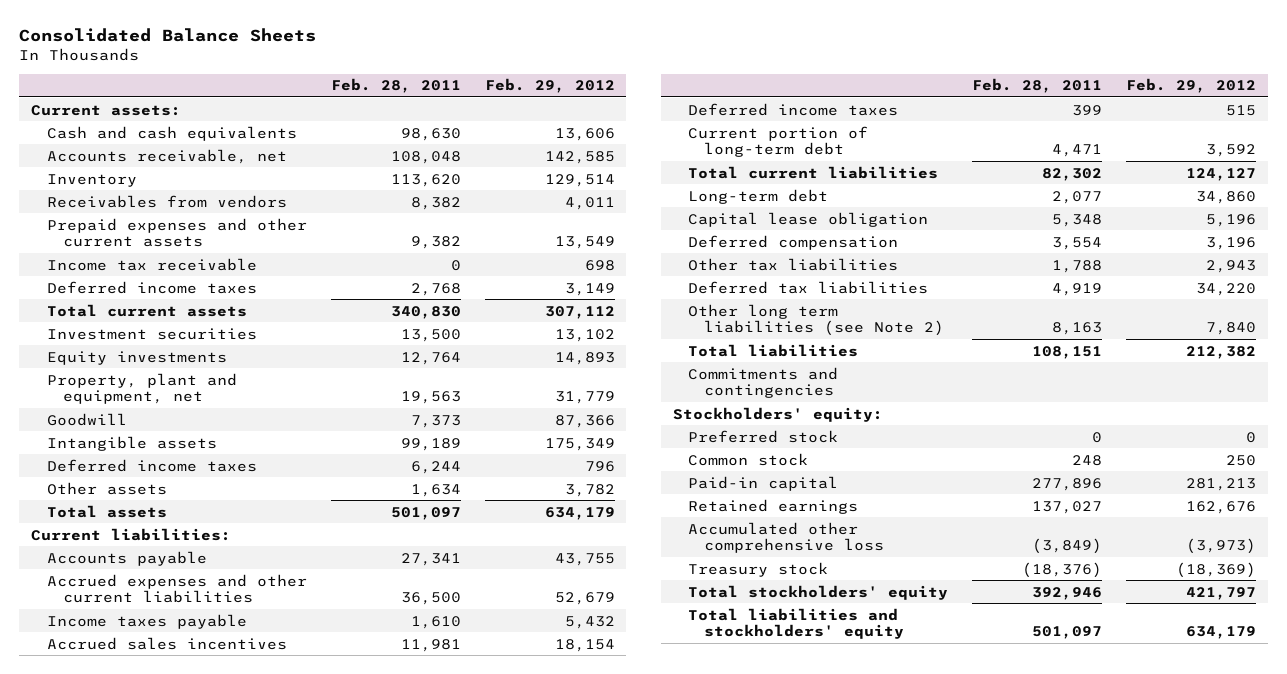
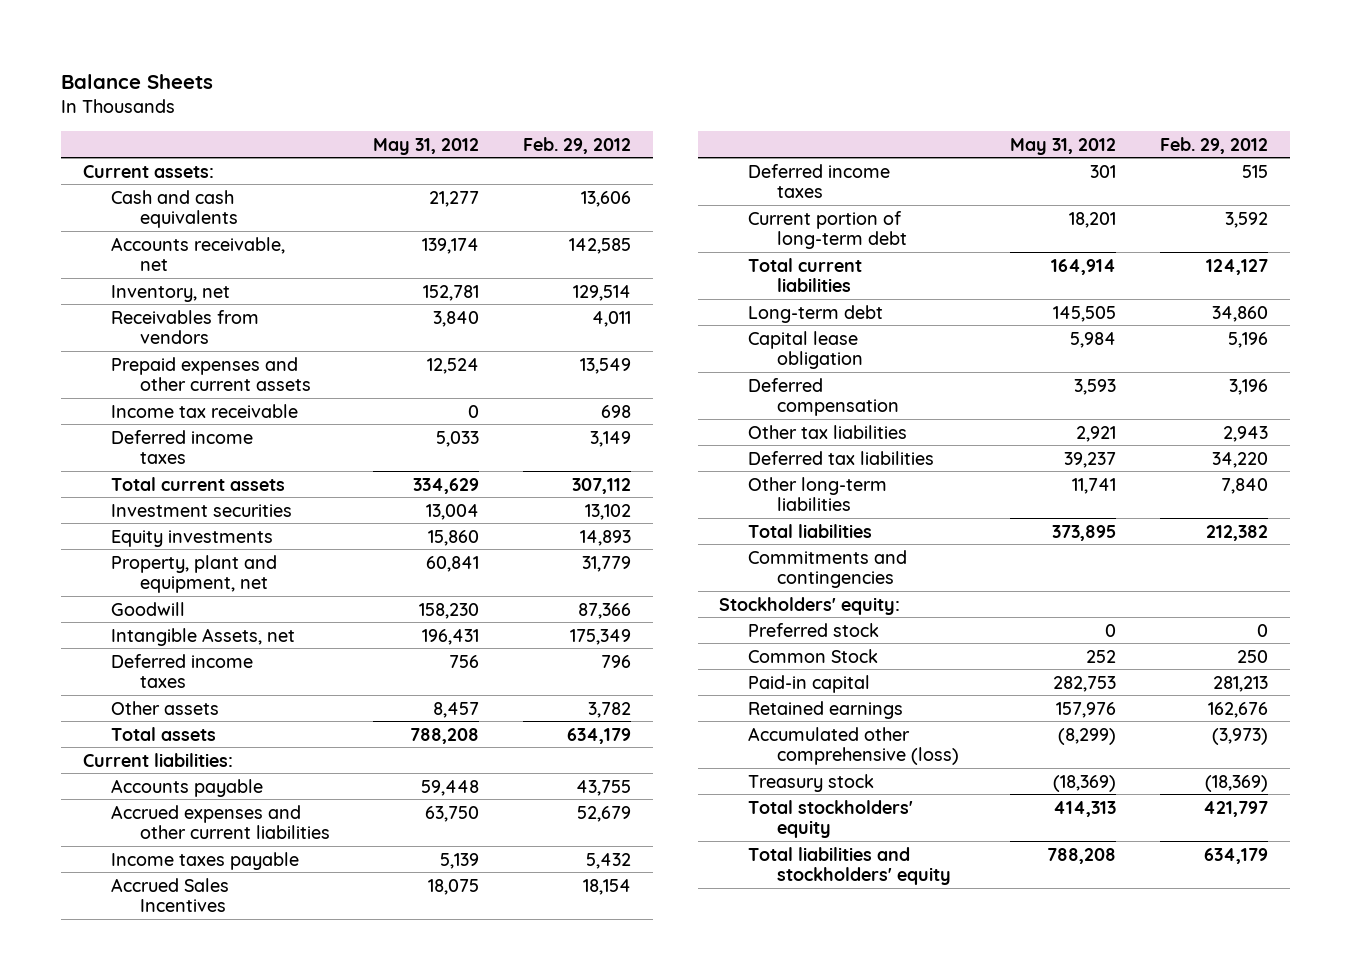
- Consolidated Balance Sheets
+ Balance Sheets
- | Feb. 28, 2011 | Feb. 29, 2012
+ | May 31, 2012 | Feb. 29, 2012
- Inventory | 113,620 | 129,514
+ Inventory, net | 152,781 | 129,514
- Intangible assets | 99,189 | 175,349
+ Intangible Assets, net | 196,431 | 175,349
- Accrued sales incentives | 11,981 | 18,154
+ Accrued Sales Incentives | 18,075 | 18,154
- Other long term liabilities (see Note 2) | 8,163 | 7,840
+ Other long-term liabilities | 11,741 | 7,840
- Common stock | 248 | 250
+ Common Stock | 252 | 250
- Accumulated other comprehensive loss | (3,849) | (3,973)
+ Accumulated other comprehensive (loss) | (8,299) | (3,973)

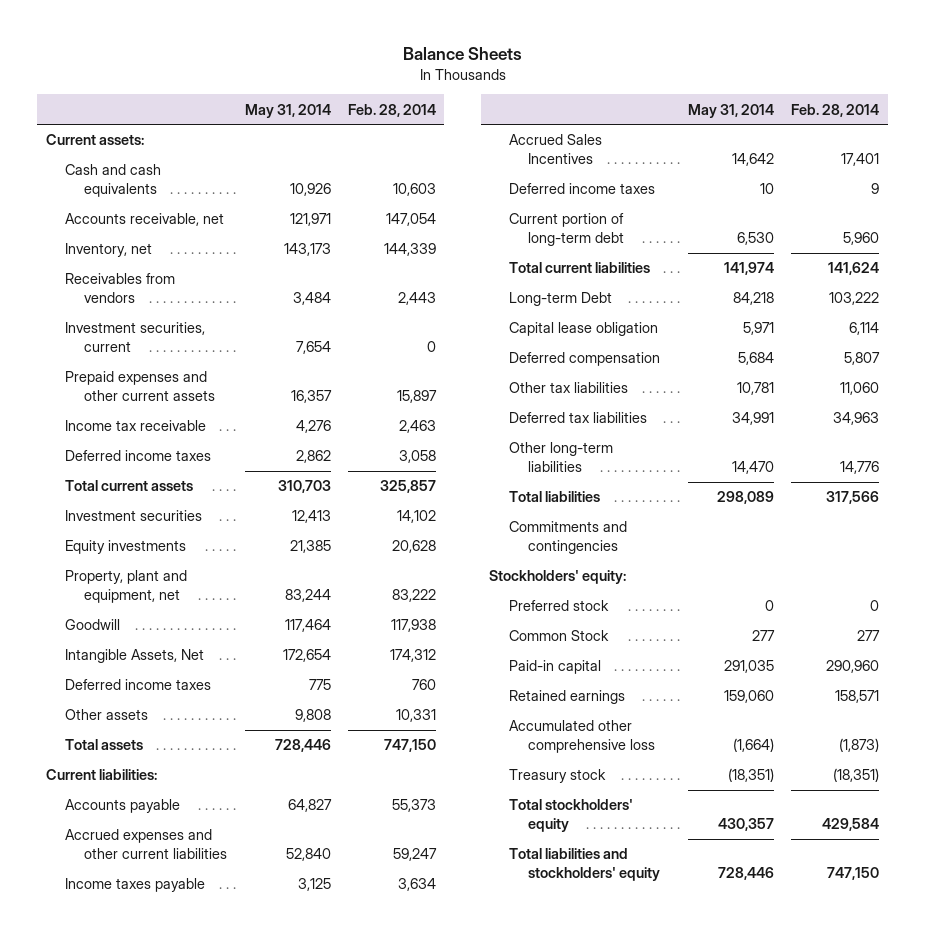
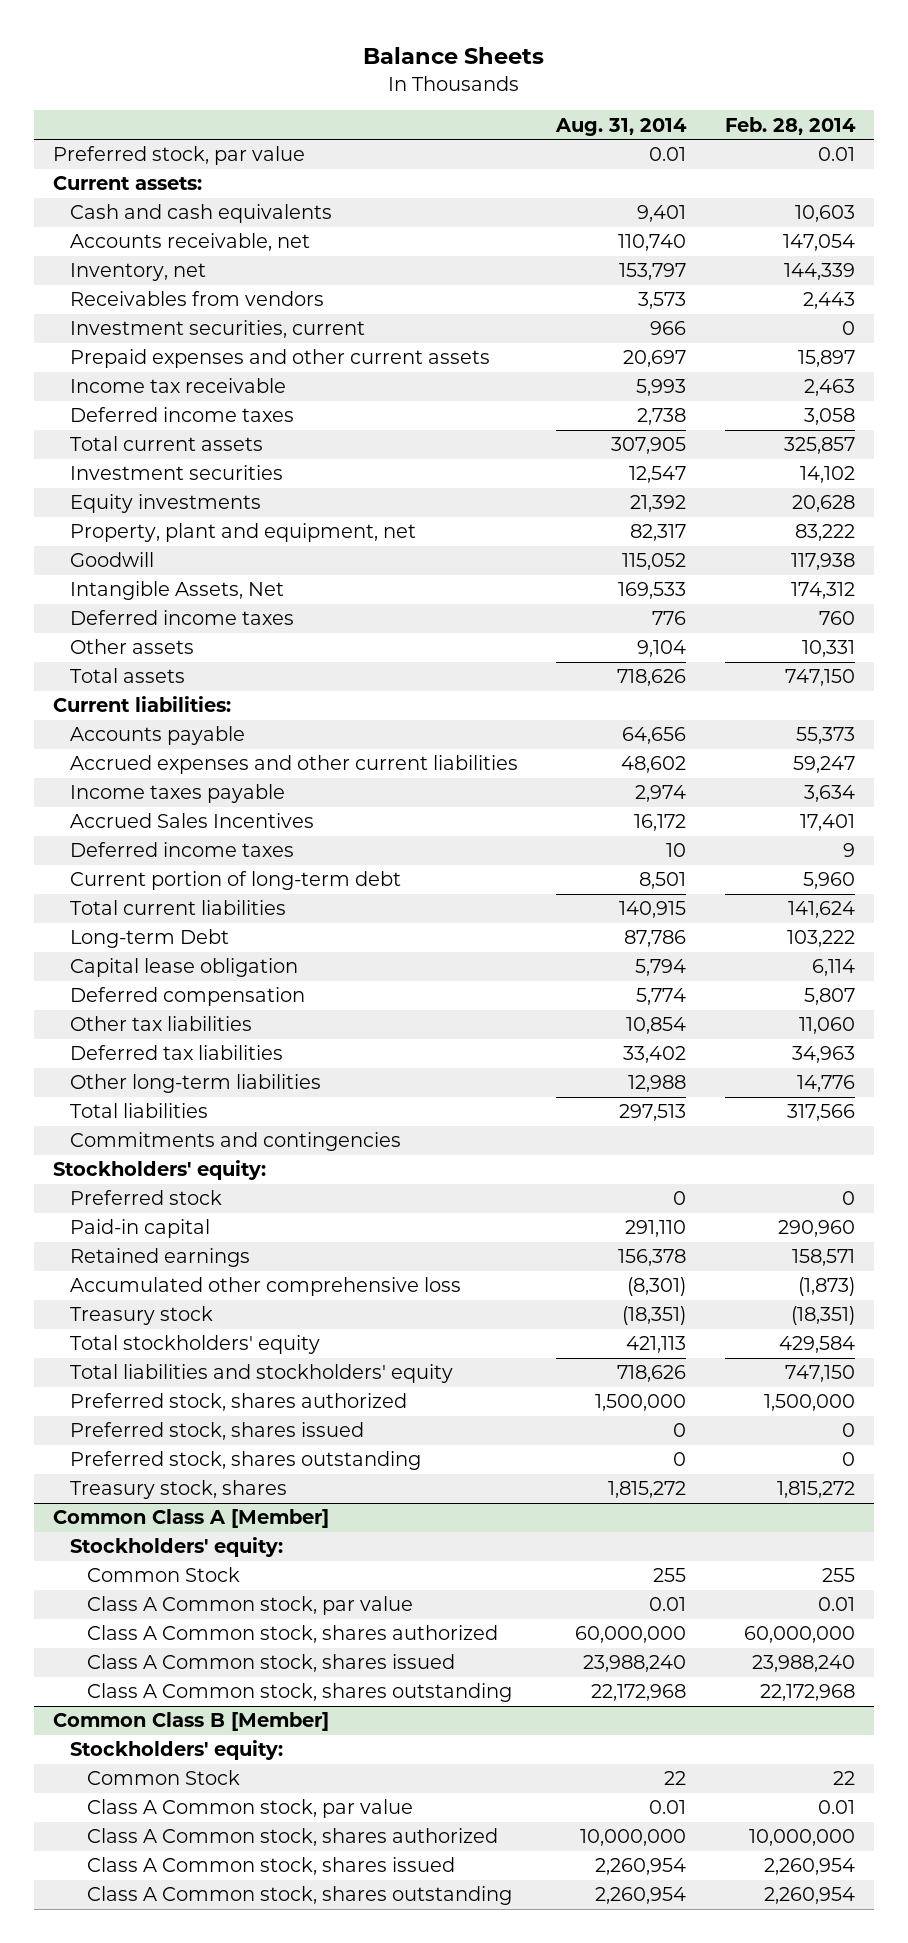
- | May 31, 2014 | Feb. 28, 2014
+ | Aug. 31, 2014 | Feb. 28, 2014
+ Preferred stock, par value | 0.01 | 0.01
- Common Stock | 277 | 277
+ Preferred stock, shares authorized | 1,500,000 | 1,500,000
+ Preferred stock, shares issued | 0 | 0
+ Preferred stock, shares outstanding | 0 | 0
+ Treasury stock, shares | 1,815,272 | 1,815,272
+ Common Class A [Member]
+ Stockholders' equity:
+ Common Stock | 255 | 255
+ Class A Common stock, par value | 0.01 | 0.01
+ Class A Common stock, shares authorized | 60,000,000 | 60,000,000
+ Class A Common stock, shares issued | 23,988,240 | 23,988,240
+ Class A Common stock, shares outstanding | 22,172,968 | 22,172,968
+ Common Class B [Member]
+ Stockholders' equity:
+ Common Stock | 22 | 22
+ Class A Common stock, par value | 0.01 | 0.01
+ Class A Common stock, shares authorized | 10,000,000 | 10,000,000
+ Class A Common stock, shares issued | 2,260,954 | 2,260,954
+ Class A Common stock, shares outstanding | 2,260,954 | 2,260,954

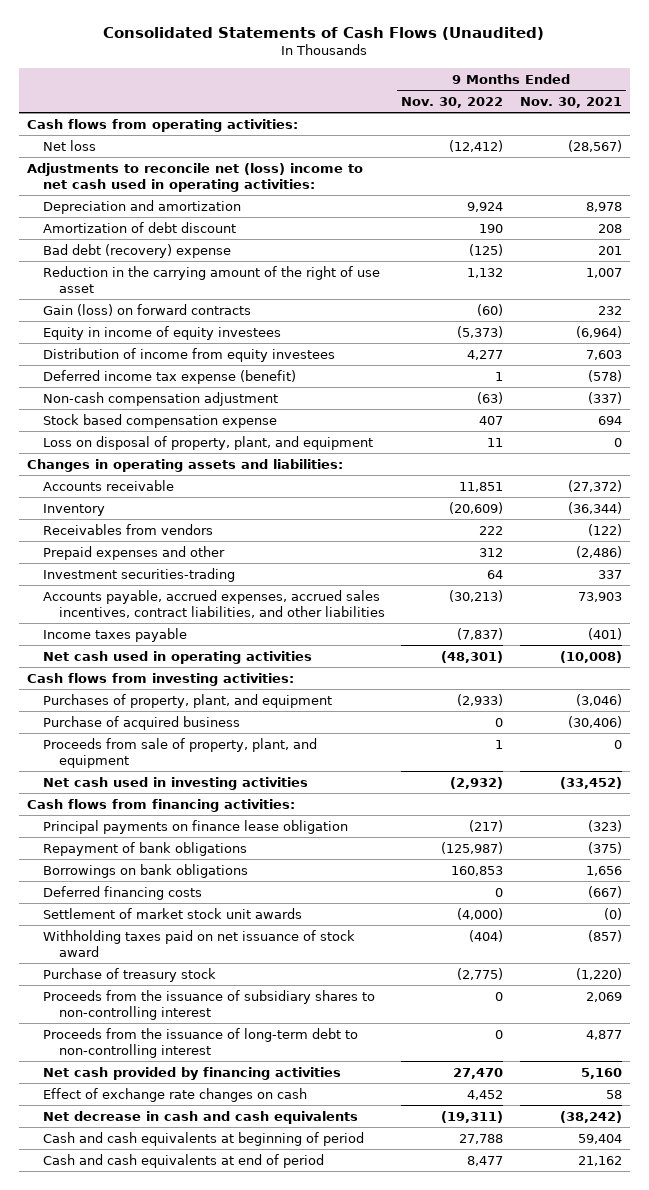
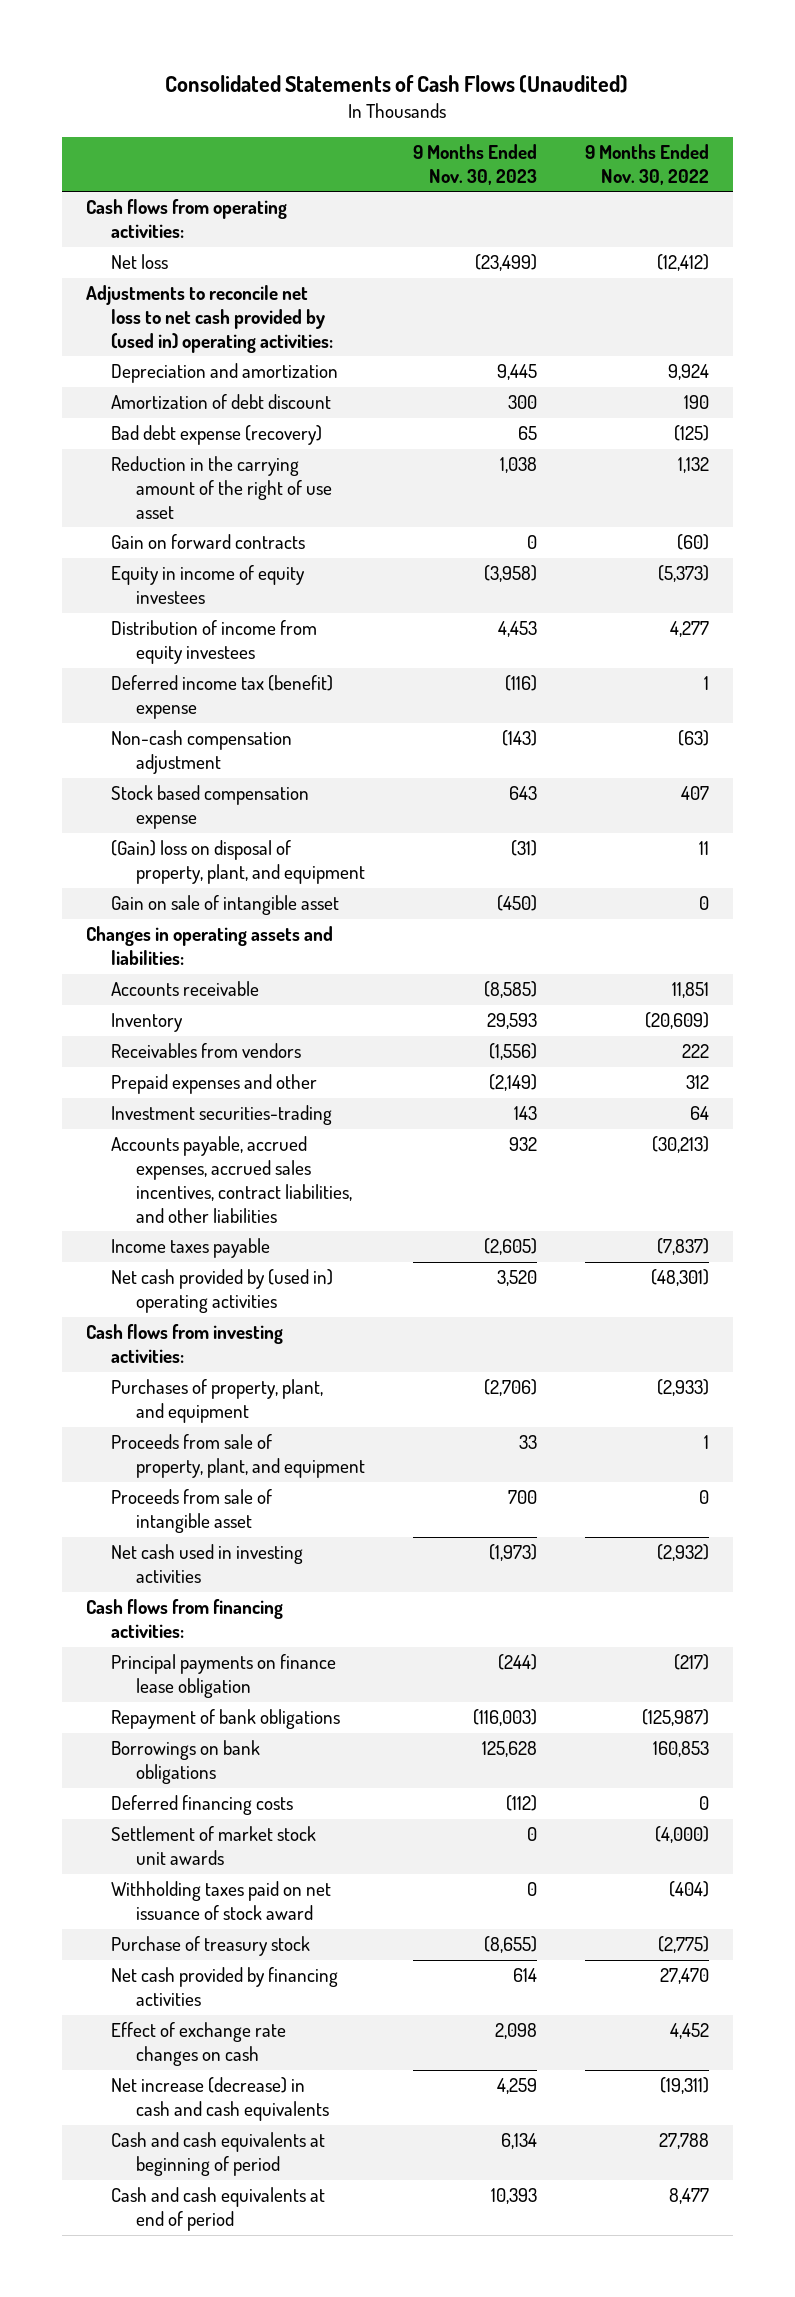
- | 9 Months Ended Nov. 30, 2022 | 9 Months Ended Nov. 30, 2021
+ | 9 Months Ended Nov. 30, 2023 | 9 Months Ended Nov. 30, 2022
- Adjustments to reconcile net (loss) income to net cash used in operating activities:
+ Adjustments to reconcile net loss to net cash provided by (used in) operating activities:
- Bad debt (recovery) expense | (125) | 201
+ Bad debt expense (recovery) | 65 | (125)
- Gain (loss) on forward contracts | (60) | 232
+ Gain on forward contracts | 0 | (60)
- Deferred income tax expense (benefit) | 1 | (578)
+ Deferred income tax (benefit) expense | (116) | 1
- Loss on disposal of property, plant, and equipment | 11 | 0
+ (Gain) loss on disposal of property, plant, and equipment | (31) | 11
+ Gain on sale of intangible asset | (450) | 0
- Net cash used in operating activities | (48,301) | (10,008)
+ Net cash provided by (used in) operating activities | 3,520 | (48,301)
- Purchase of acquired business | 0 | (30,406)
+ Proceeds from sale of intangible asset | 700 | 0
- Proceeds from the issuance of subsidiary shares to non-controlling interest | 0 | 2,069
- Proceeds from the issuance of long-term debt to non-controlling interest | 0 | 4,877
- Net decrease in cash and cash equivalents | (19,311) | (38,242)
+ Net increase (decrease) in cash and cash equivalents | 4,259 | (19,311)

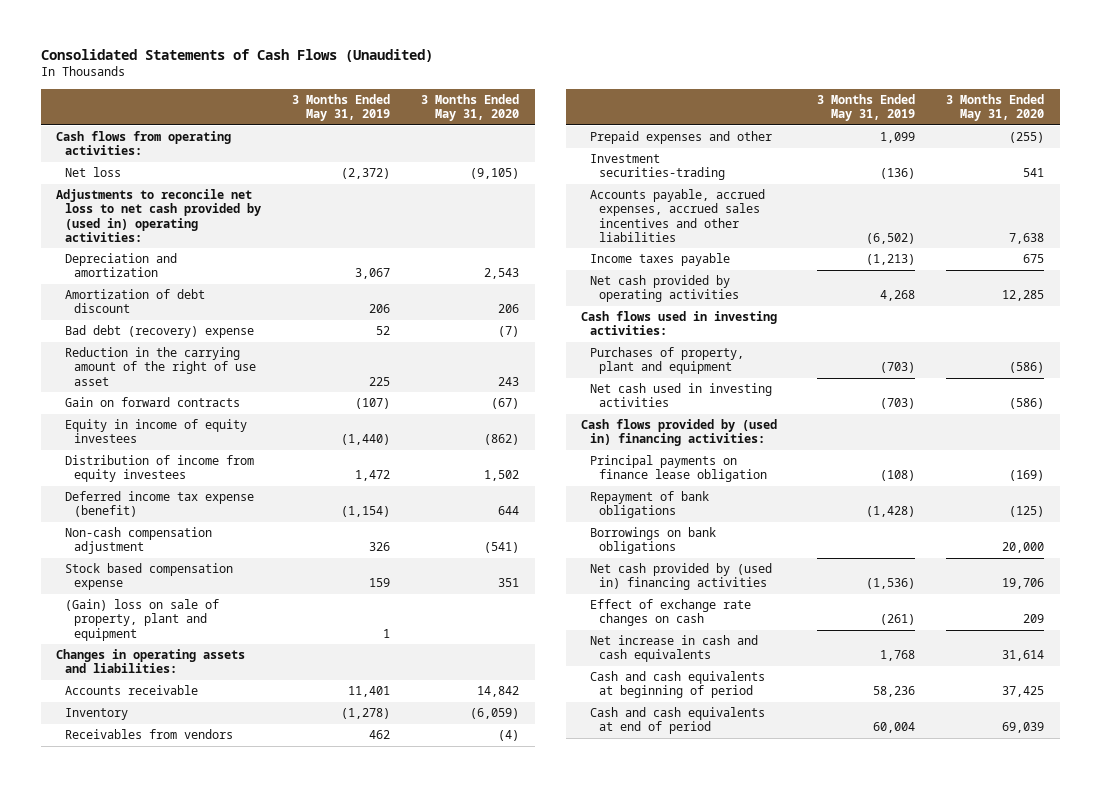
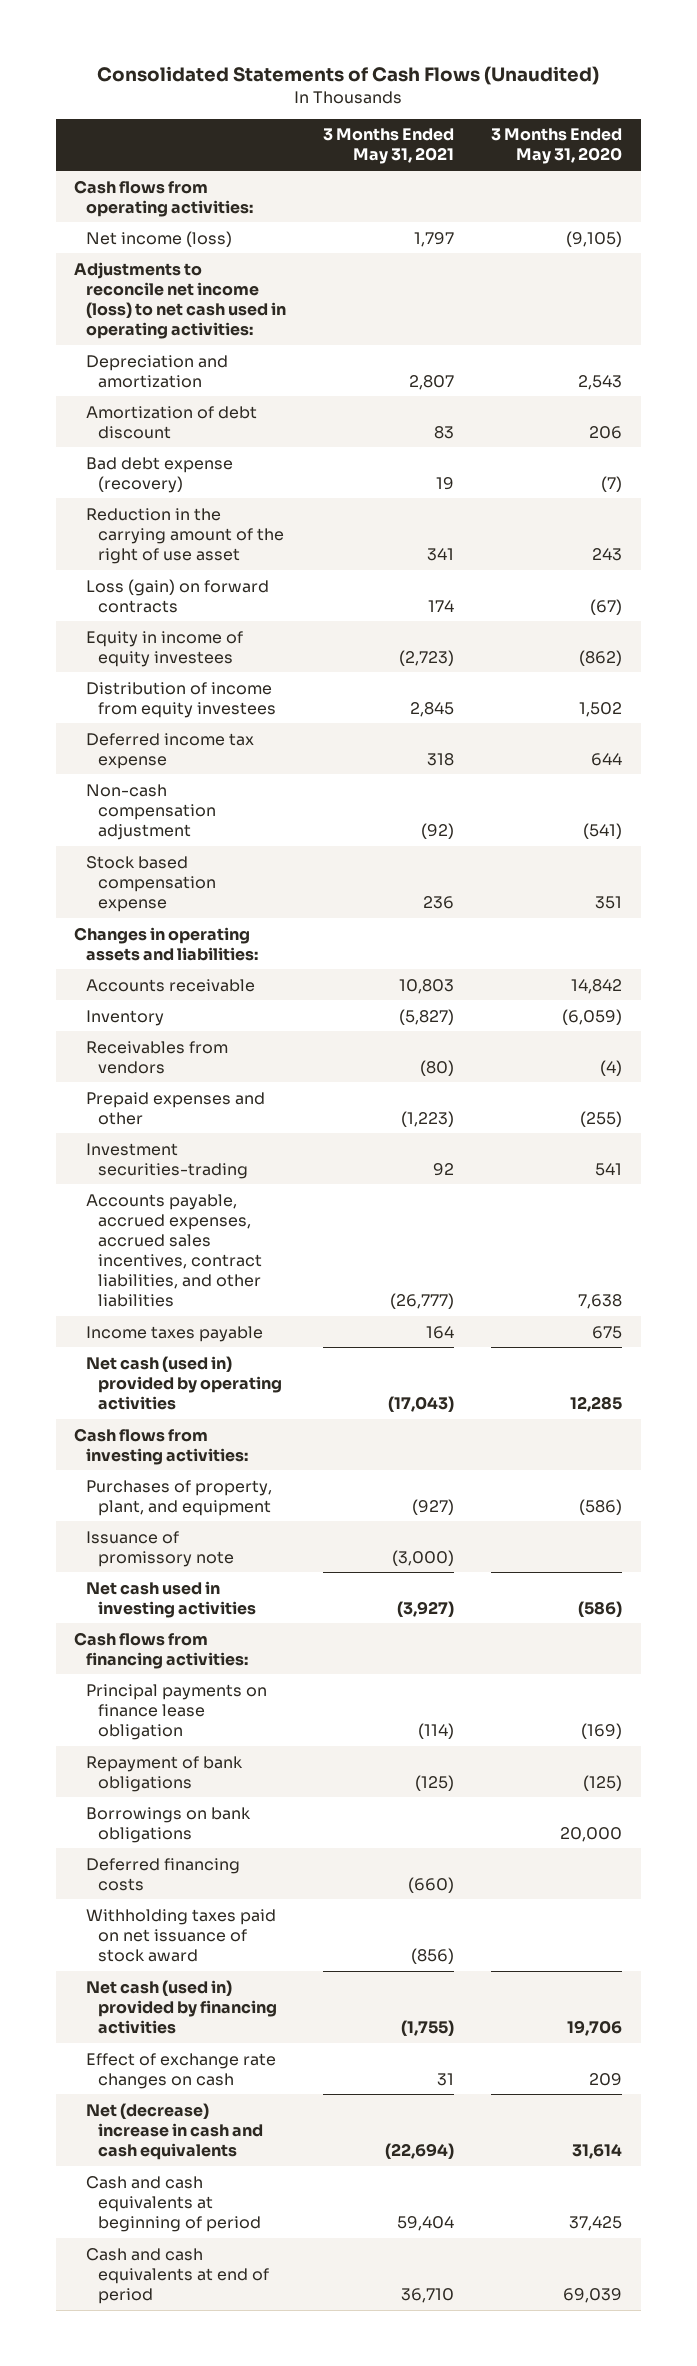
- | 3 Months Ended May 31, 2019 | 3 Months Ended May 31, 2020
+ | 3 Months Ended May 31, 2021 | 3 Months Ended May 31, 2020
- Net loss | (2,372) | (9,105)
- Adjustments to reconcile net loss to net cash provided by (used in) operating activities:
+ Net income (loss) | 1,797 | (9,105)
+ Adjustments to reconcile net income (loss) to net cash used in operating activities:
- Bad debt (recovery) expense | 52 | (7)
+ Bad debt expense (recovery) | 19 | (7)
- Gain on forward contracts | (107) | (67)
+ Loss (gain) on forward contracts | 174 | (67)
- Deferred income tax expense (benefit) | (1,154) | 644
+ Deferred income tax expense | 318 | 644
- (Gain) loss on sale of property, plant and equipment | 1 |
- Accounts payable, accrued expenses, accrued sales incentives and other liabilities | (6,502) | 7,638
+ Accounts payable, accrued expenses, accrued sales incentives, contract liabilities, and other liabilities | (26,777) | 7,638
- Net cash provided by operating activities | 4,268 | 12,285
- Cash flows used in investing activities:
- Purchases of property, plant and equipment | (703) | (586)
+ Net cash (used in) provided by operating activities | (17,043) | 12,285
+ Cash flows from investing activities:
+ Purchases of property, plant, and equipment | (927) | (586)
+ Issuance of promissory note | (3,000) |
- Cash flows provided by (used in) financing activities:
+ Cash flows from financing activities:
- Net cash provided by (used in) financing activities | (1,536) | 19,706
+ Deferred financing costs | (660) |
+ Withholding taxes paid on net issuance of stock award | (856) |
+ Net cash (used in) provided by financing activities | (1,755) | 19,706
- Net increase in cash and cash equivalents | 1,768 | 31,614
+ Net (decrease) increase in cash and cash equivalents | (22,694) | 31,614

